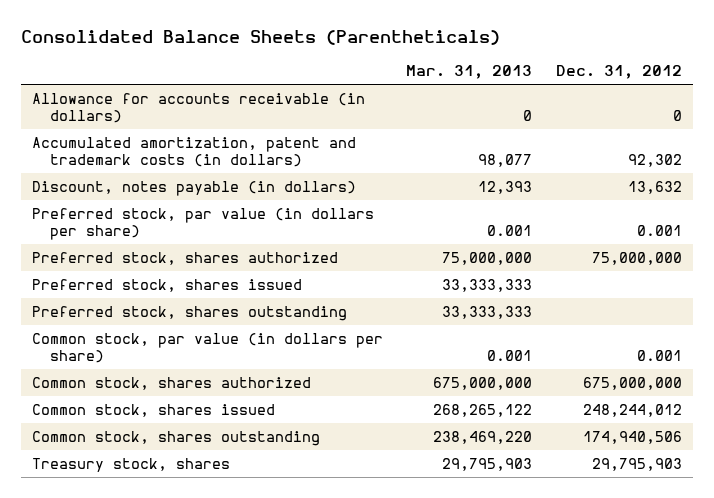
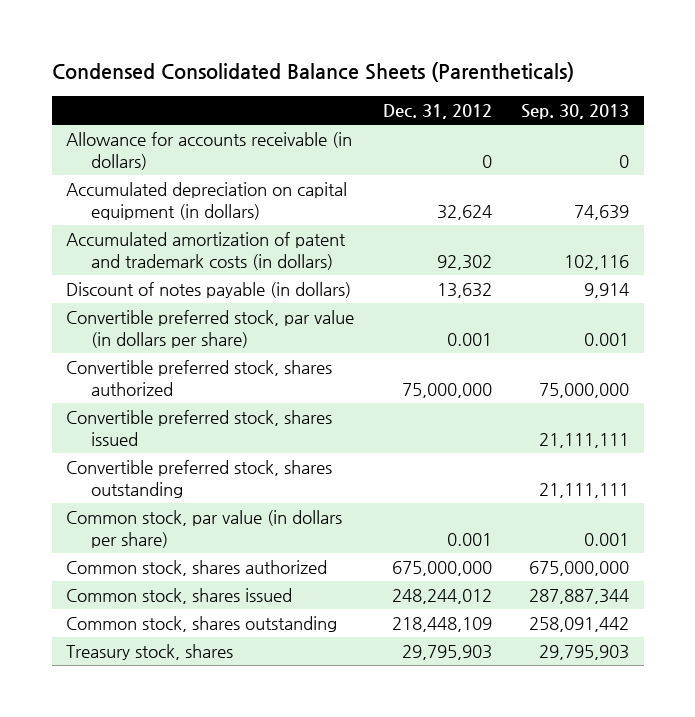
- Consolidated Balance Sheets (Parentheticals)
+ Condensed Consolidated Balance Sheets (Parentheticals)
- | Mar. 31, 2013 | Dec. 31, 2012
+ | Dec. 31, 2012 | Sep. 30, 2013
- Accumulated amortization, patent and trademark costs (in dollars) | 98,077 | 92,302
- Discount, notes payable (in dollars) | 12,393 | 13,632
- Preferred stock, par value (in dollars per share) | 0.001 | 0.001
- Preferred stock, shares authorized | 75,000,000 | 75,000,000
- Preferred stock, shares issued | 33,333,333 |
- Preferred stock, shares outstanding | 33,333,333 |
+ Accumulated depreciation on capital equipment (in dollars) | 32,624 | 74,639
+ Accumulated amortization of patent and trademark costs (in dollars) | 92,302 | 102,116
+ Discount of notes payable (in dollars) | 13,632 | 9,914
+ Convertible preferred stock, par value (in dollars per share) | 0.001 | 0.001
+ Convertible preferred stock, shares authorized | 75,000,000 | 75,000,000
+ Convertible preferred stock, shares issued | | 21,111,111
+ Convertible preferred stock, shares outstanding | | 21,111,111
- Common stock, shares outstanding | 238,469,220 | 174,940,506
+ Common stock, shares outstanding | 218,448,109 | 258,091,442

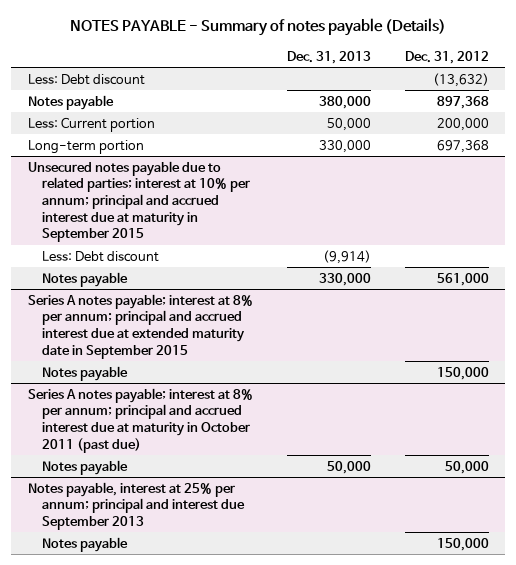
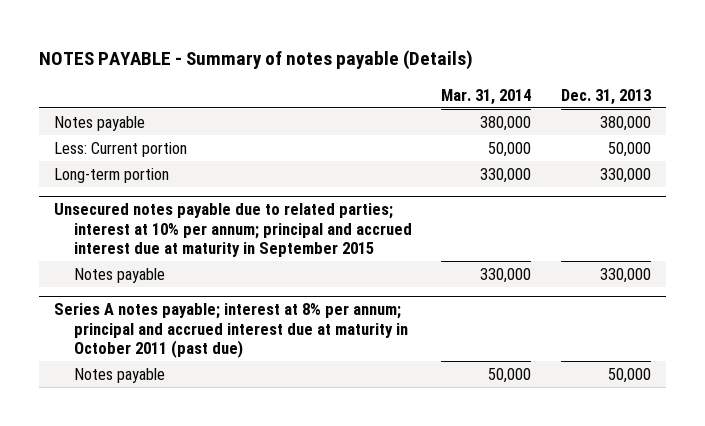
- | Dec. 31, 2013 | Dec. 31, 2012
+ | Mar. 31, 2014 | Dec. 31, 2013
- Less: Debt discount | | (13,632)
@ Unsecured notes payable due to related parties; interest at 10% per annum; principal and accrued interest due at maturity in September 2015
- Less: Debt discount | (9,914) |
- Series A notes payable; interest at 8% per annum; principal and accrued interest due at extended maturity date in September 2015
- Notes payable | | 150,000
- Notes payable, interest at 25% per annum; principal and interest due September 2013
- Notes payable | | 150,000

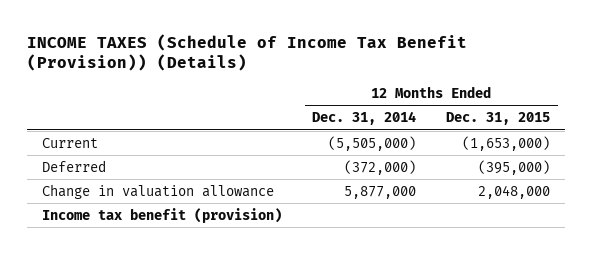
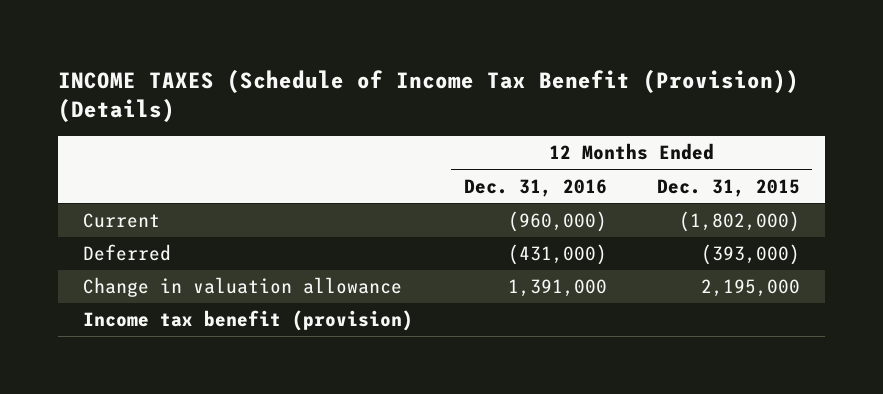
- | 12 Months Ended Dec. 31, 2014 | 12 Months Ended Dec. 31, 2015
+ | 12 Months Ended Dec. 31, 2016 | 12 Months Ended Dec. 31, 2015
- Current | (5,505,000) | (1,653,000)
- Deferred | (372,000) | (395,000)
- Change in valuation allowance | 5,877,000 | 2,048,000
+ Current | (960,000) | (1,802,000)
+ Deferred | (431,000) | (393,000)
+ Change in valuation allowance | 1,391,000 | 2,195,000

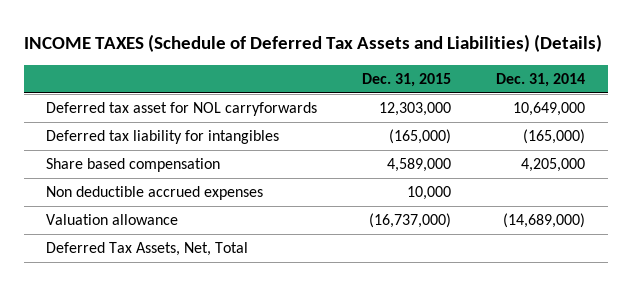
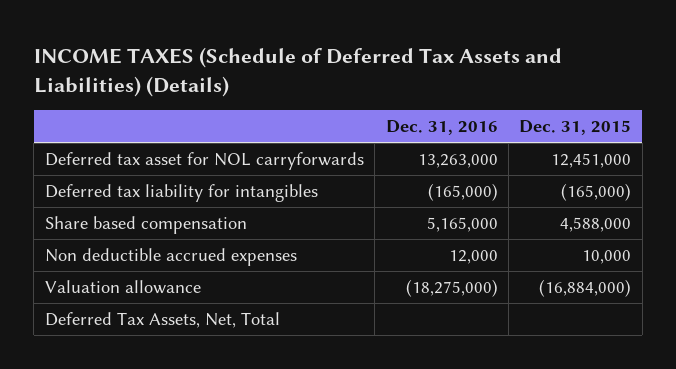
- | Dec. 31, 2015 | Dec. 31, 2014
+ | Dec. 31, 2016 | Dec. 31, 2015
- Deferred tax asset for NOL carryforwards | 12,303,000 | 10,649,000
+ Deferred tax asset for NOL carryforwards | 13,263,000 | 12,451,000
- Share based compensation | 4,589,000 | 4,205,000
+ Share based compensation | 5,165,000 | 4,588,000
- Valuation allowance | (16,737,000) | (14,689,000)
+ Valuation allowance | (18,275,000) | (16,884,000)

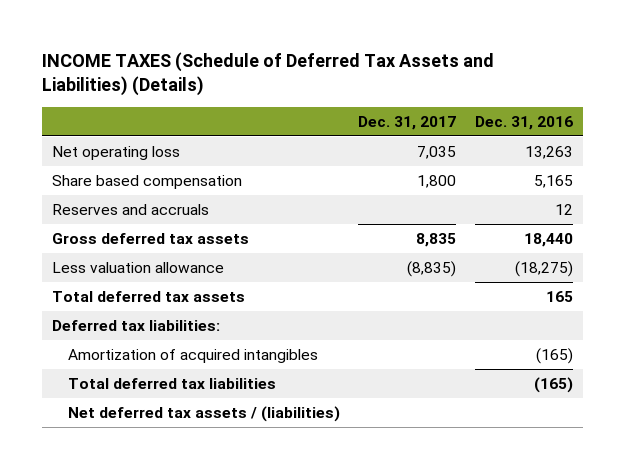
- | Dec. 31, 2016 | Dec. 31, 2015
+ | Dec. 31, 2017 | Dec. 31, 2016
- Deferred tax asset for NOL carryforwards | 13,263,000 | 12,451,000
- Deferred tax liability for intangibles | (165,000) | (165,000)
- Share based compensation | 5,165,000 | 4,588,000
- Non deductible accrued expenses | 12,000 | 10,000
- Valuation allowance | (18,275,000) | (16,884,000)
- Deferred Tax Assets, Net, Total
+ Net operating loss | 7,035 | 13,263
+ Share based compensation | 1,800 | 5,165
+ Reserves and accruals | | 12
+ Gross deferred tax assets | 8,835 | 18,440
+ Less valuation allowance | (8,835) | (18,275)
+ Total deferred tax assets | | 165
+ Deferred tax liabilities:
+ Amortization of acquired intangibles | | (165)
+ Total deferred tax liabilities | | (165)
+ Net deferred tax assets / (liabilities)

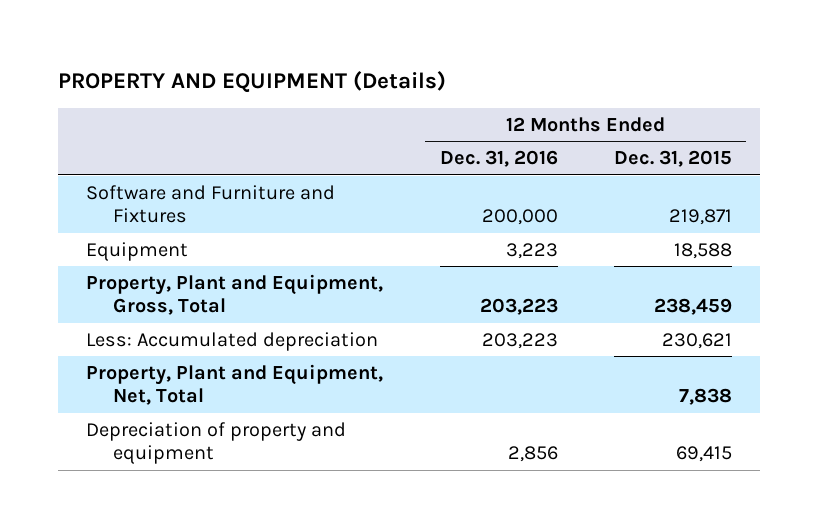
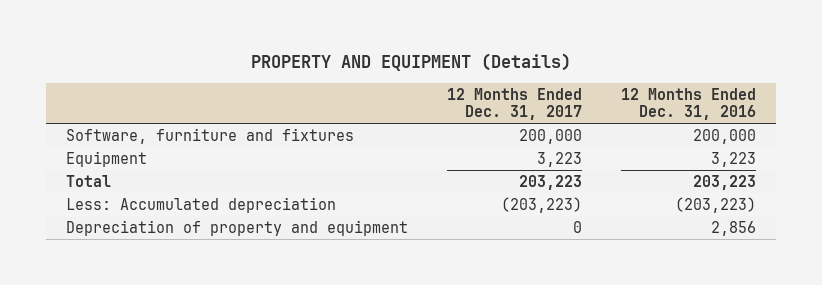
- | 12 Months Ended Dec. 31, 2016 | 12 Months Ended Dec. 31, 2015
+ | 12 Months Ended Dec. 31, 2017 | 12 Months Ended Dec. 31, 2016
- Software and Furniture and Fixtures | 200,000 | 219,871
+ Software, furniture and fixtures | 200,000 | 200,000
- Property, Plant and Equipment, Gross, Total | 203,223 | 238,459
- Less: Accumulated depreciation | 203,223 | 230,621
- Property, Plant and Equipment, Net, Total | | 7,838
+ Total | 203,223 | 203,223
+ Less: Accumulated depreciation | (203,223) | (203,223)

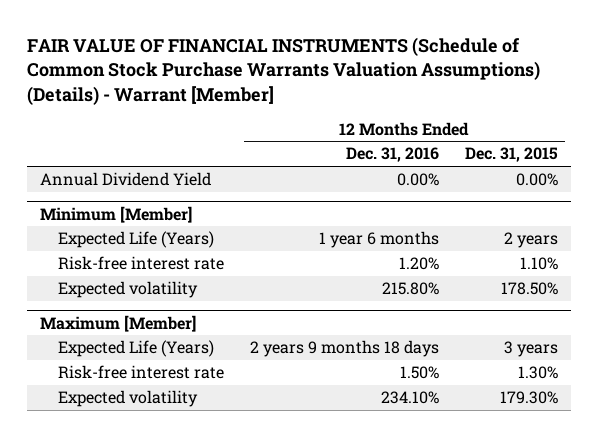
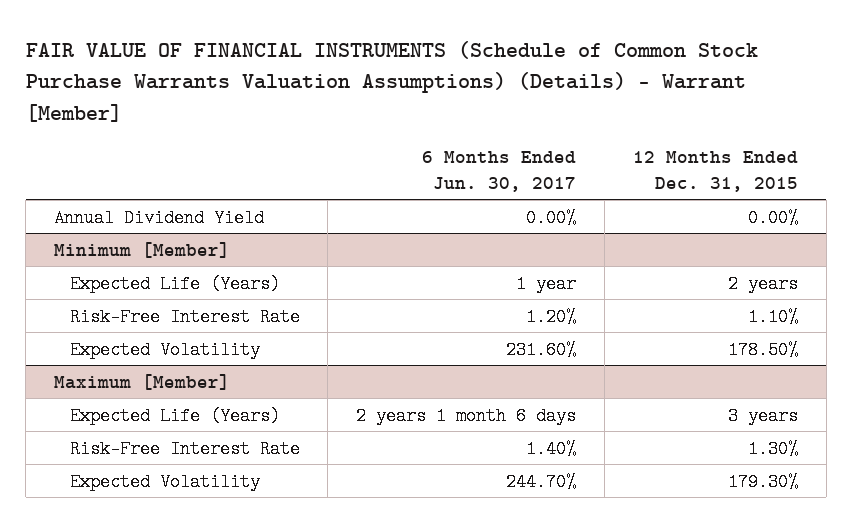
- | 12 Months Ended Dec. 31, 2016 | 12 Months Ended Dec. 31, 2015
+ | 6 Months Ended Jun. 30, 2017 | 12 Months Ended Dec. 31, 2015
@ Minimum [Member]
- Risk-free interest rate | 1.20% | 1.10%
- Expected volatility | 215.80% | 178.50%
+ Risk-Free Interest Rate | 1.20% | 1.10%
+ Expected Volatility | 231.60% | 178.50%
@ Maximum [Member]
- Risk-free interest rate | 1.50% | 1.30%
- Expected volatility | 234.10% | 179.30%
+ Risk-Free Interest Rate | 1.40% | 1.30%
+ Expected Volatility | 244.70% | 179.30%

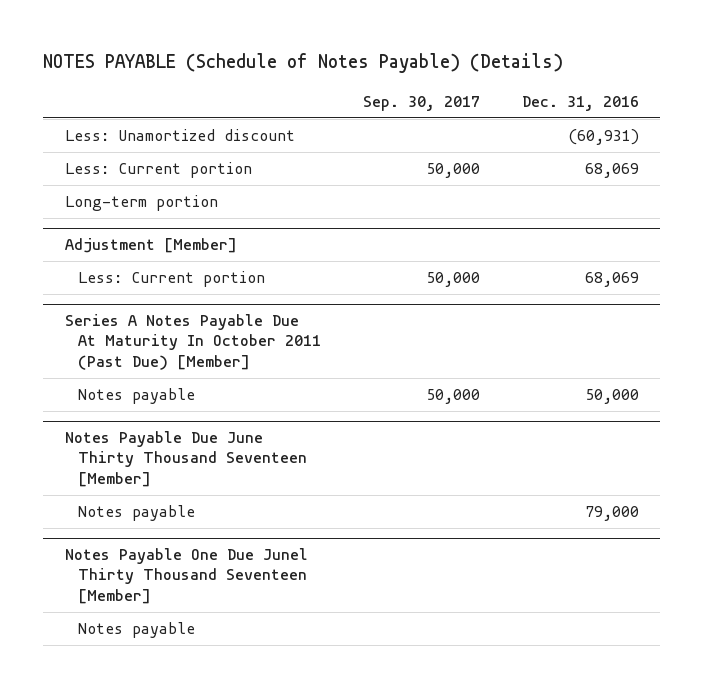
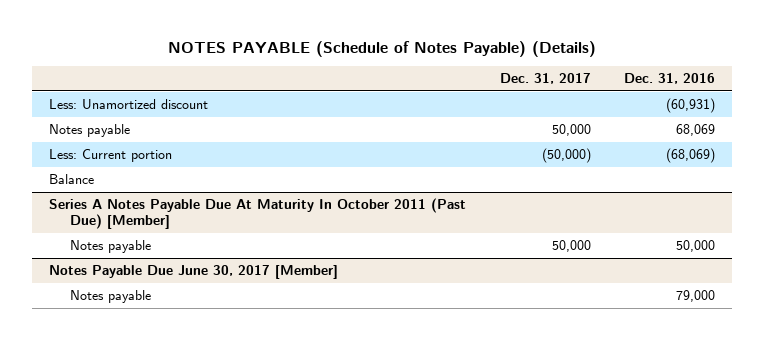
- | Sep. 30, 2017 | Dec. 31, 2016
+ | Dec. 31, 2017 | Dec. 31, 2016
- Less: Current portion | 50,000 | 68,069
- Long-term portion
- Adjustment [Member]
- Less: Current portion | 50,000 | 68,069
+ Notes payable | 50,000 | 68,069
+ Less: Current portion | (50,000) | (68,069)
+ Balance
- Notes Payable Due June Thirty Thousand Seventeen [Member]
+ Notes Payable Due June 30, 2017 [Member]
- Notes Payable One Due Junel Thirty Thousand Seventeen [Member]
- Notes payable

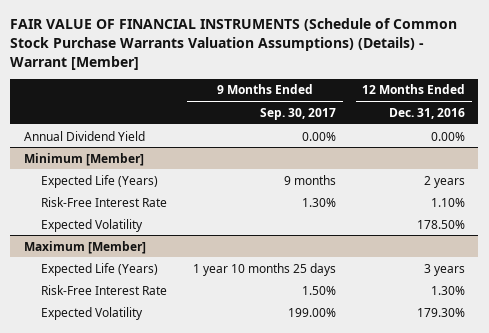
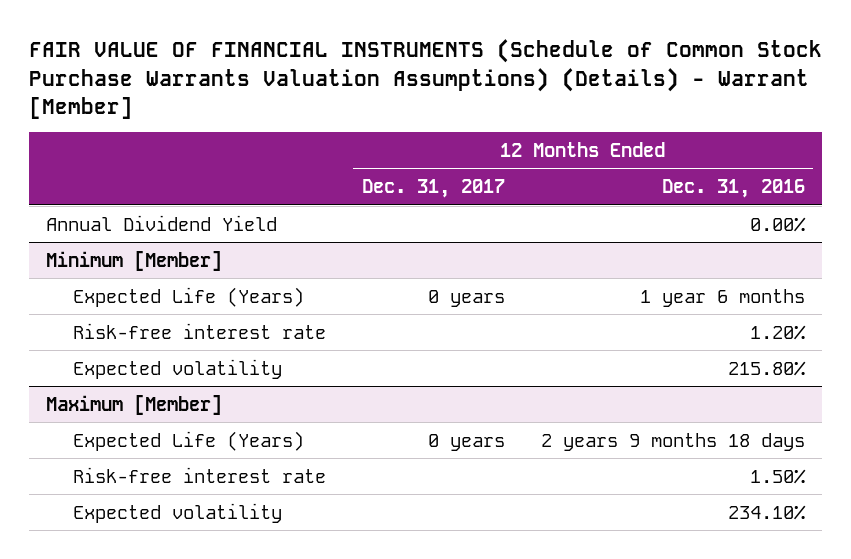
- | 9 Months Ended Sep. 30, 2017 | 12 Months Ended Dec. 31, 2016
+ | 12 Months Ended Dec. 31, 2017 | 12 Months Ended Dec. 31, 2016
@ Minimum [Member]
- Expected Life (Years) | 9 months | 2 years
- Risk-Free Interest Rate | 1.30% | 1.10%
- Expected Volatility | | 178.50%
+ Expected Life (Years) | 0 years | 1 year 6 months
+ Risk-free interest rate | | 1.20%
+ Expected volatility | | 215.80%
@ Maximum [Member]
- Expected Life (Years) | 1 year 10 months 25 days | 3 years
- Risk-Free Interest Rate | 1.50% | 1.30%
- Expected Volatility | 199.00% | 179.30%
+ Expected Life (Years) | 0 years | 2 years 9 months 18 days
+ Risk-free interest rate | | 1.50%
+ Expected volatility | | 234.10%

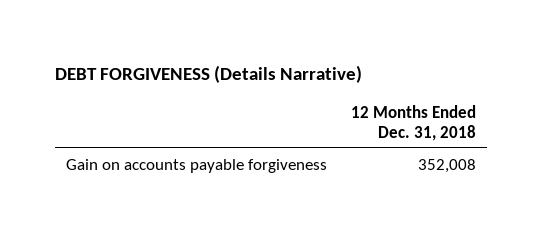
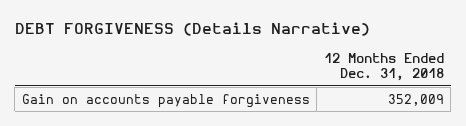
- Gain on accounts payable forgiveness | 352,008
+ Gain on accounts payable forgiveness | 352,009

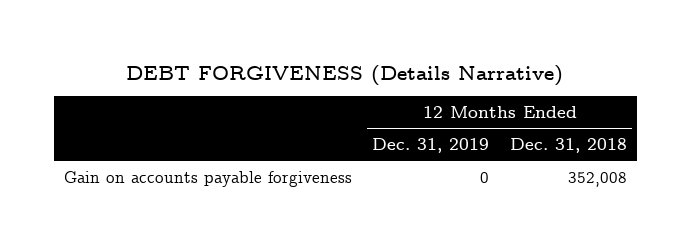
- | 12 Months Ended Dec. 31, 2018
+ | 12 Months Ended Dec. 31, 2019 | 12 Months Ended Dec. 31, 2018
- Gain on accounts payable forgiveness | 352,009
+ Gain on accounts payable forgiveness | 0 | 352,008

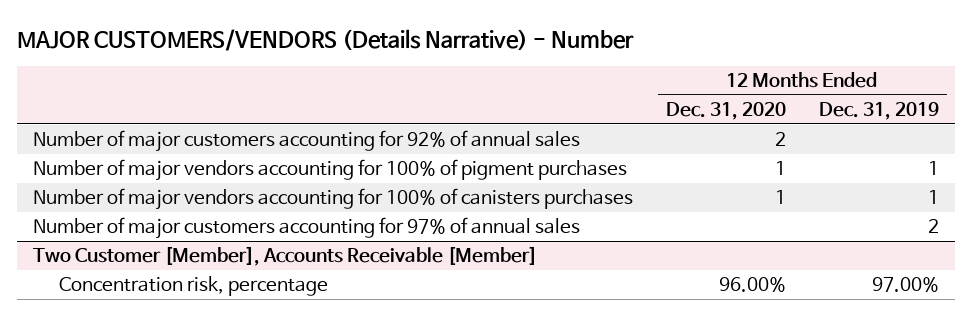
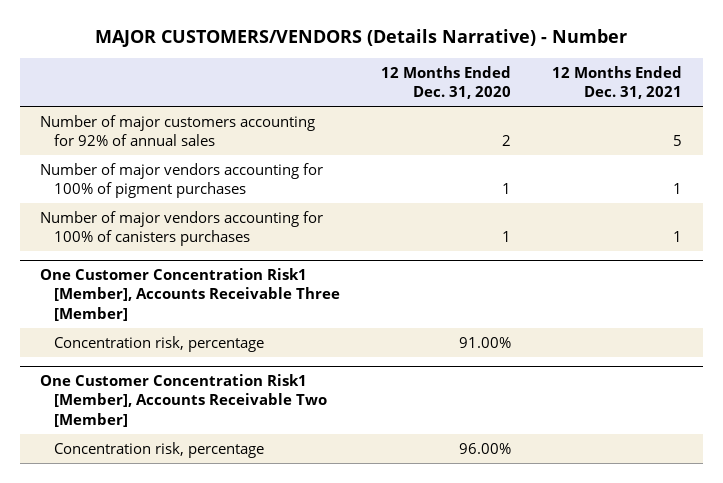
- | 12 Months Ended Dec. 31, 2020 | 12 Months Ended Dec. 31, 2019
+ | 12 Months Ended Dec. 31, 2020 | 12 Months Ended Dec. 31, 2021
- Number of major customers accounting for 97% of annual sales | | 2
- Two Customer [Member], Accounts Receivable [Member]
+ One Customer Concentration Risk1 [Member], Accounts Receivable Three [Member]
+ Concentration risk, percentage | 91.00% |
+ One Customer Concentration Risk1 [Member], Accounts Receivable Two [Member]

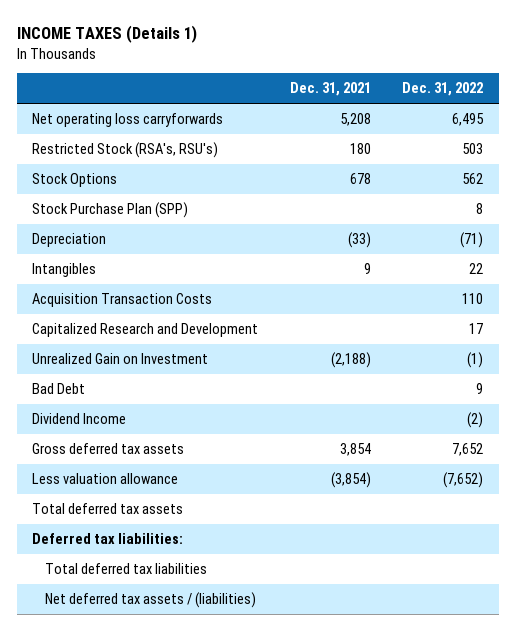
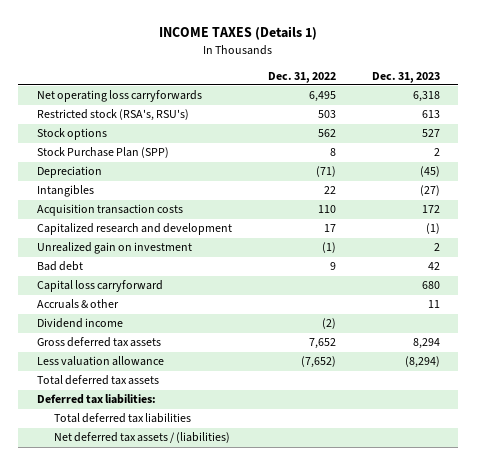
- | Dec. 31, 2021 | Dec. 31, 2022
+ | Dec. 31, 2022 | Dec. 31, 2023
- Restricted Stock (RSA's, RSU's) | 180 | 503
- Stock Options | 678 | 562
+ Restricted stock (RSA's, RSU's) | 503 | 613
+ Stock options | 562 | 527
- Acquisition Transaction Costs | | 110
- Capitalized Research and Development | | 17
- Unrealized Gain on Investment | (2,188) | (1)
- Bad Debt | | 9
- Dividend Income | | (2)
+ Acquisition transaction costs | 110 | 172
+ Capitalized research and development | 17 | (1)
+ Unrealized gain on investment | (1) | 2
+ Bad debt | 9 | 42
+ Capital loss carryforward | | 680
+ Accruals & other | | 11
+ Dividend income | (2) |

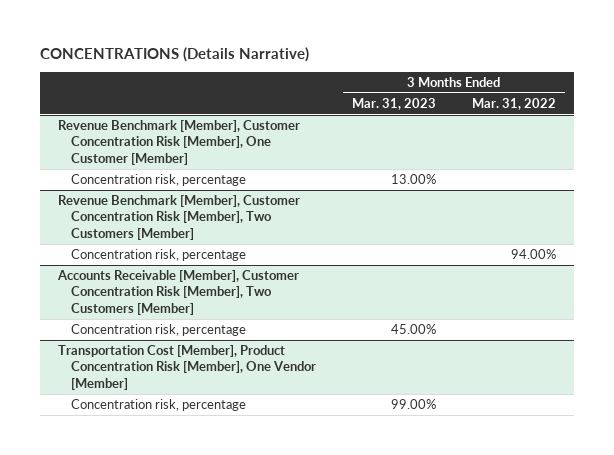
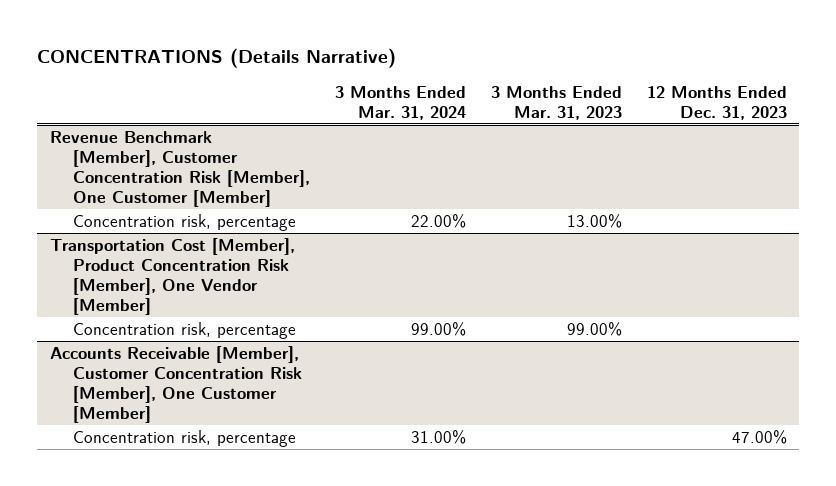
- | 3 Months Ended Mar. 31, 2023 | 3 Months Ended Mar. 31, 2022
+ | 3 Months Ended Mar. 31, 2024 | 3 Months Ended Mar. 31, 2023 | 12 Months Ended Dec. 31, 2023
- Revenue Benchmark [Member], Customer Concentration Risk [Member], Two Customers [Member]
- Concentration risk, percentage | | 94.00%
- Accounts Receivable [Member], Customer Concentration Risk [Member], Two Customers [Member]
- Concentration risk, percentage | 45.00% |
+ Accounts Receivable [Member], Customer Concentration Risk [Member], One Customer [Member]
+ Concentration risk, percentage | 31.00% | | 47.00%

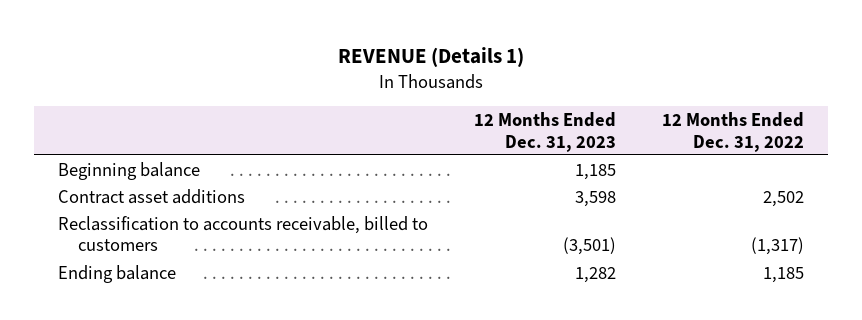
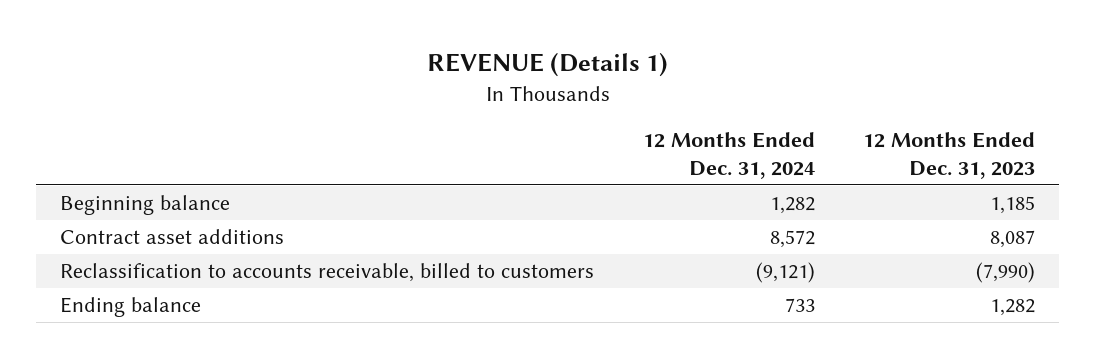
- | 12 Months Ended Dec. 31, 2023 | 12 Months Ended Dec. 31, 2022
+ | 12 Months Ended Dec. 31, 2024 | 12 Months Ended Dec. 31, 2023
- Contract asset additions | 3,598 | 2,502
- Reclassification to accounts receivable, billed to customers | (3,501) | (1,317)
+ Contract asset additions | 8,572 | 8,087
+ Reclassification to accounts receivable, billed to customers | (9,121) | (7,990)

